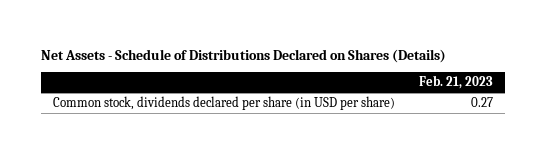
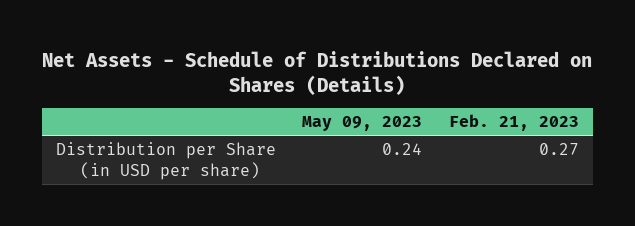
- | Feb. 21, 2023
+ | May 09, 2023 | Feb. 21, 2023
- Common stock, dividends declared per share (in USD per share) | 0.27
+ Distribution per Share (in USD per share) | 0.24 | 0.27

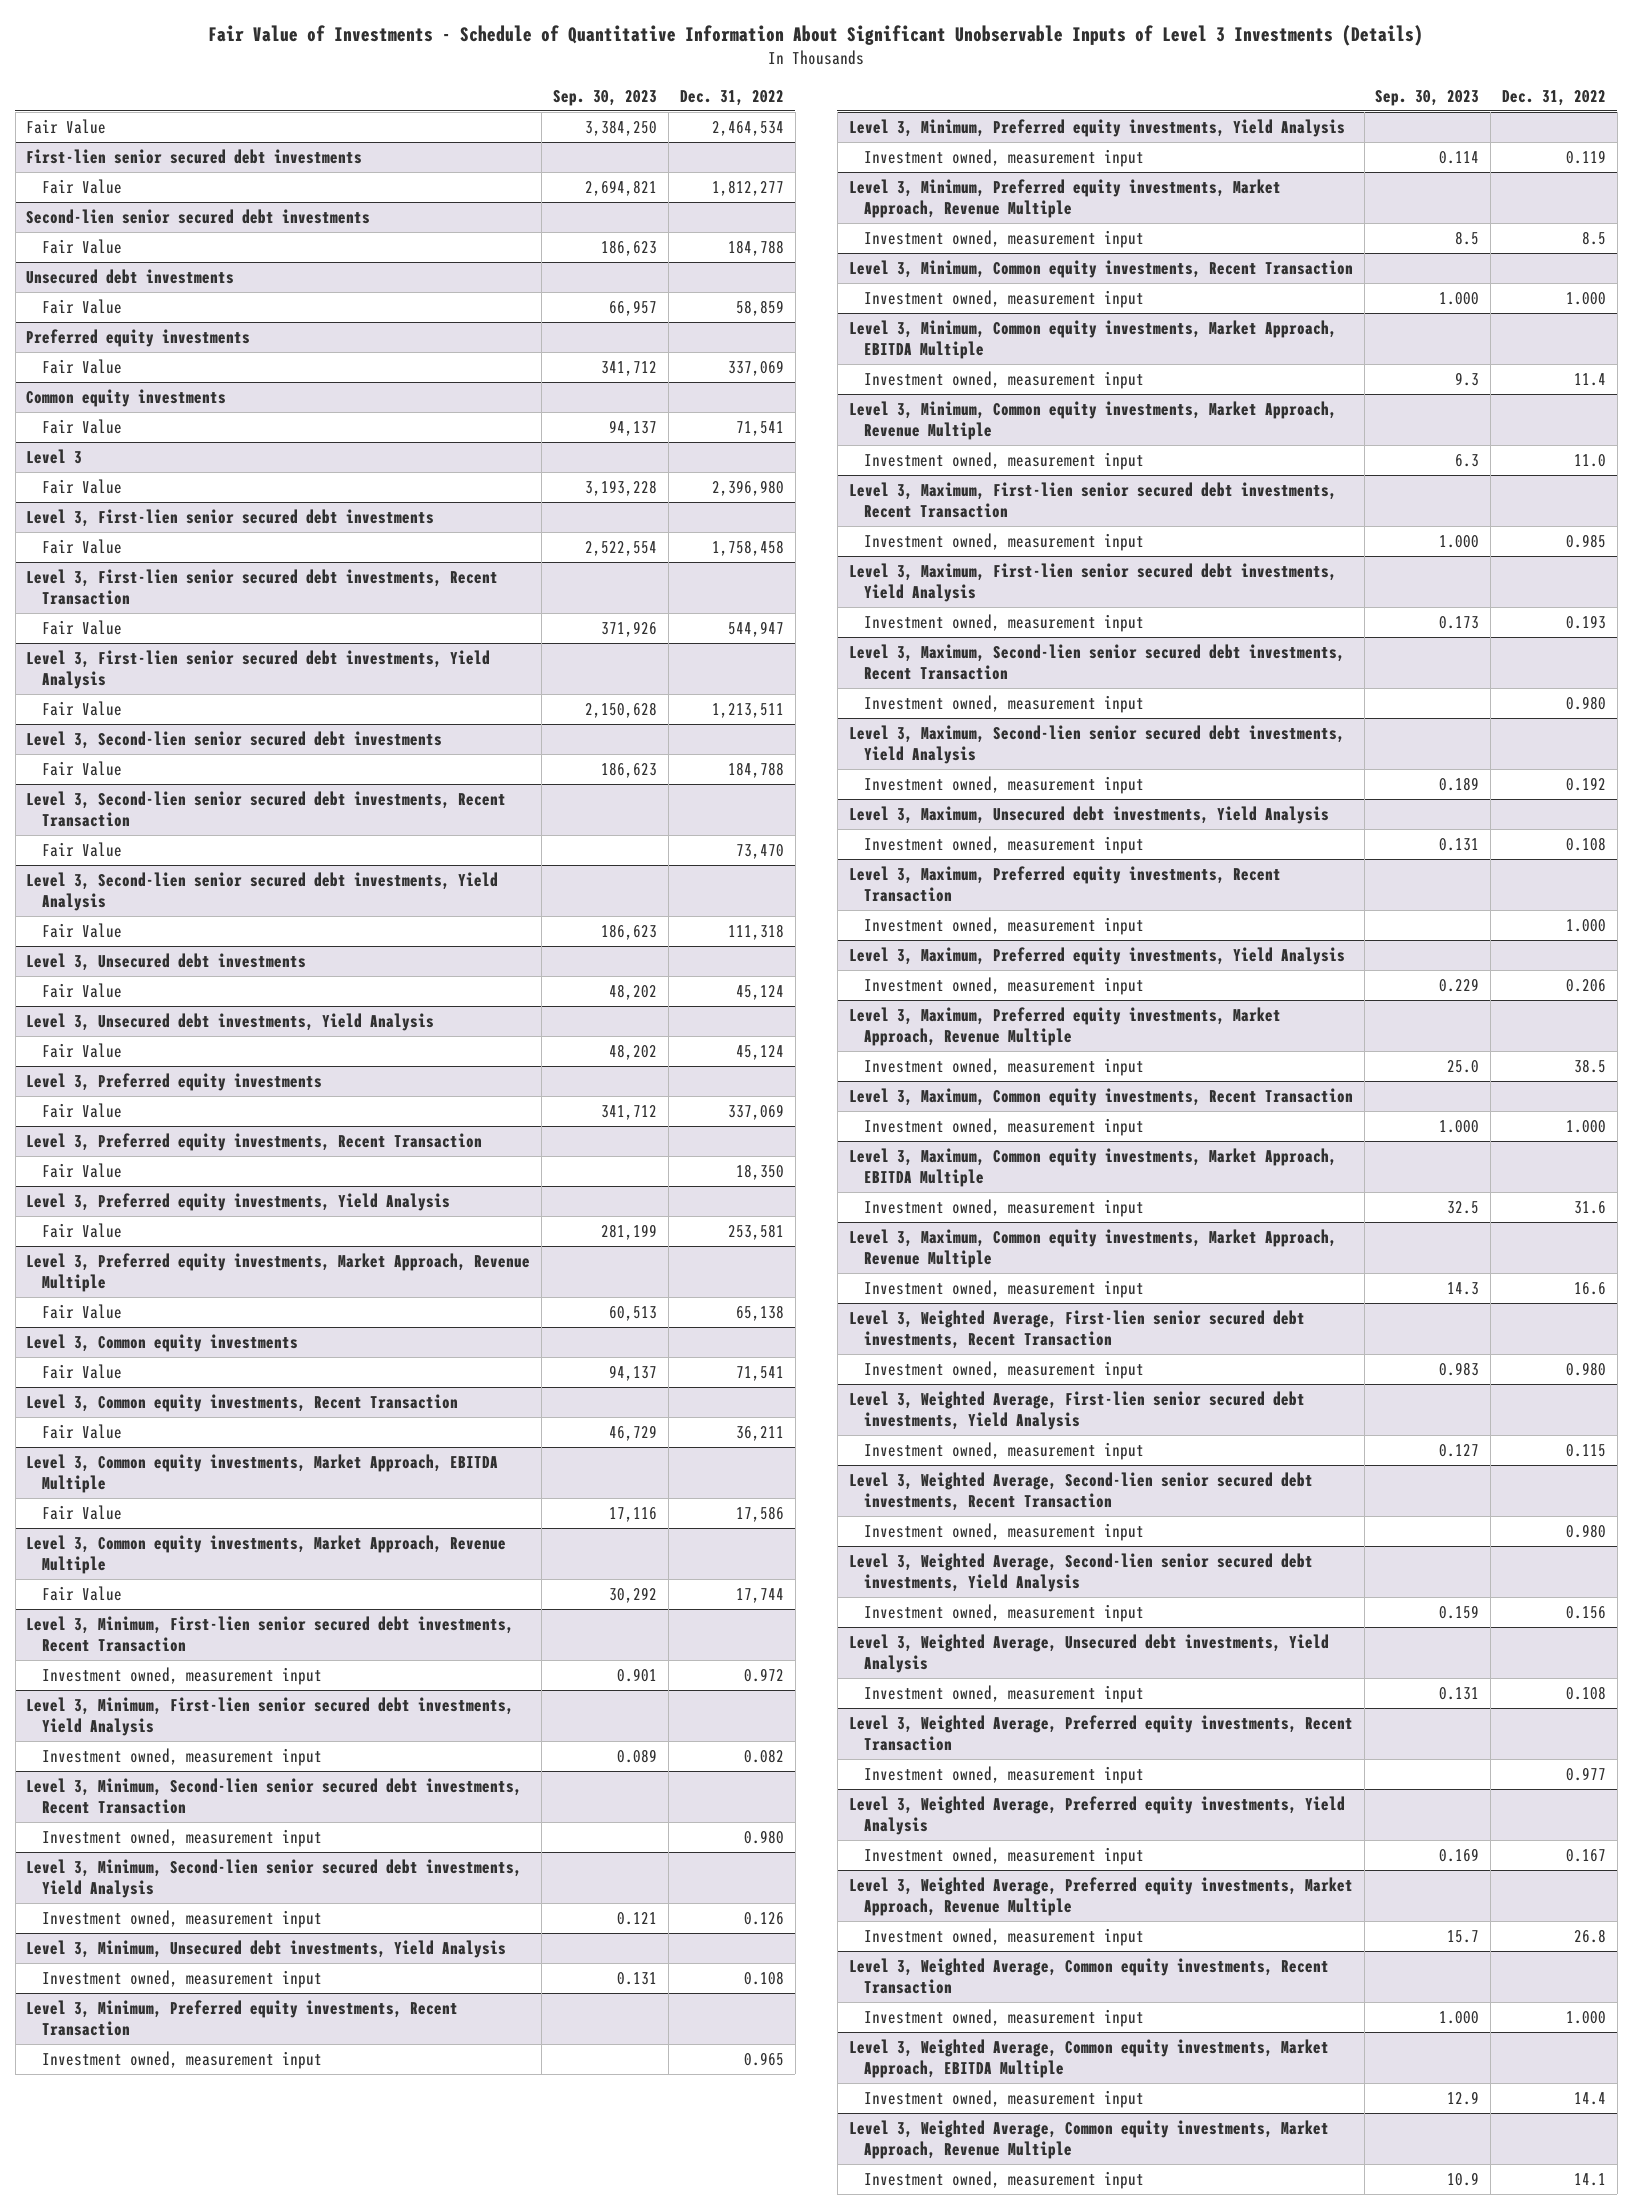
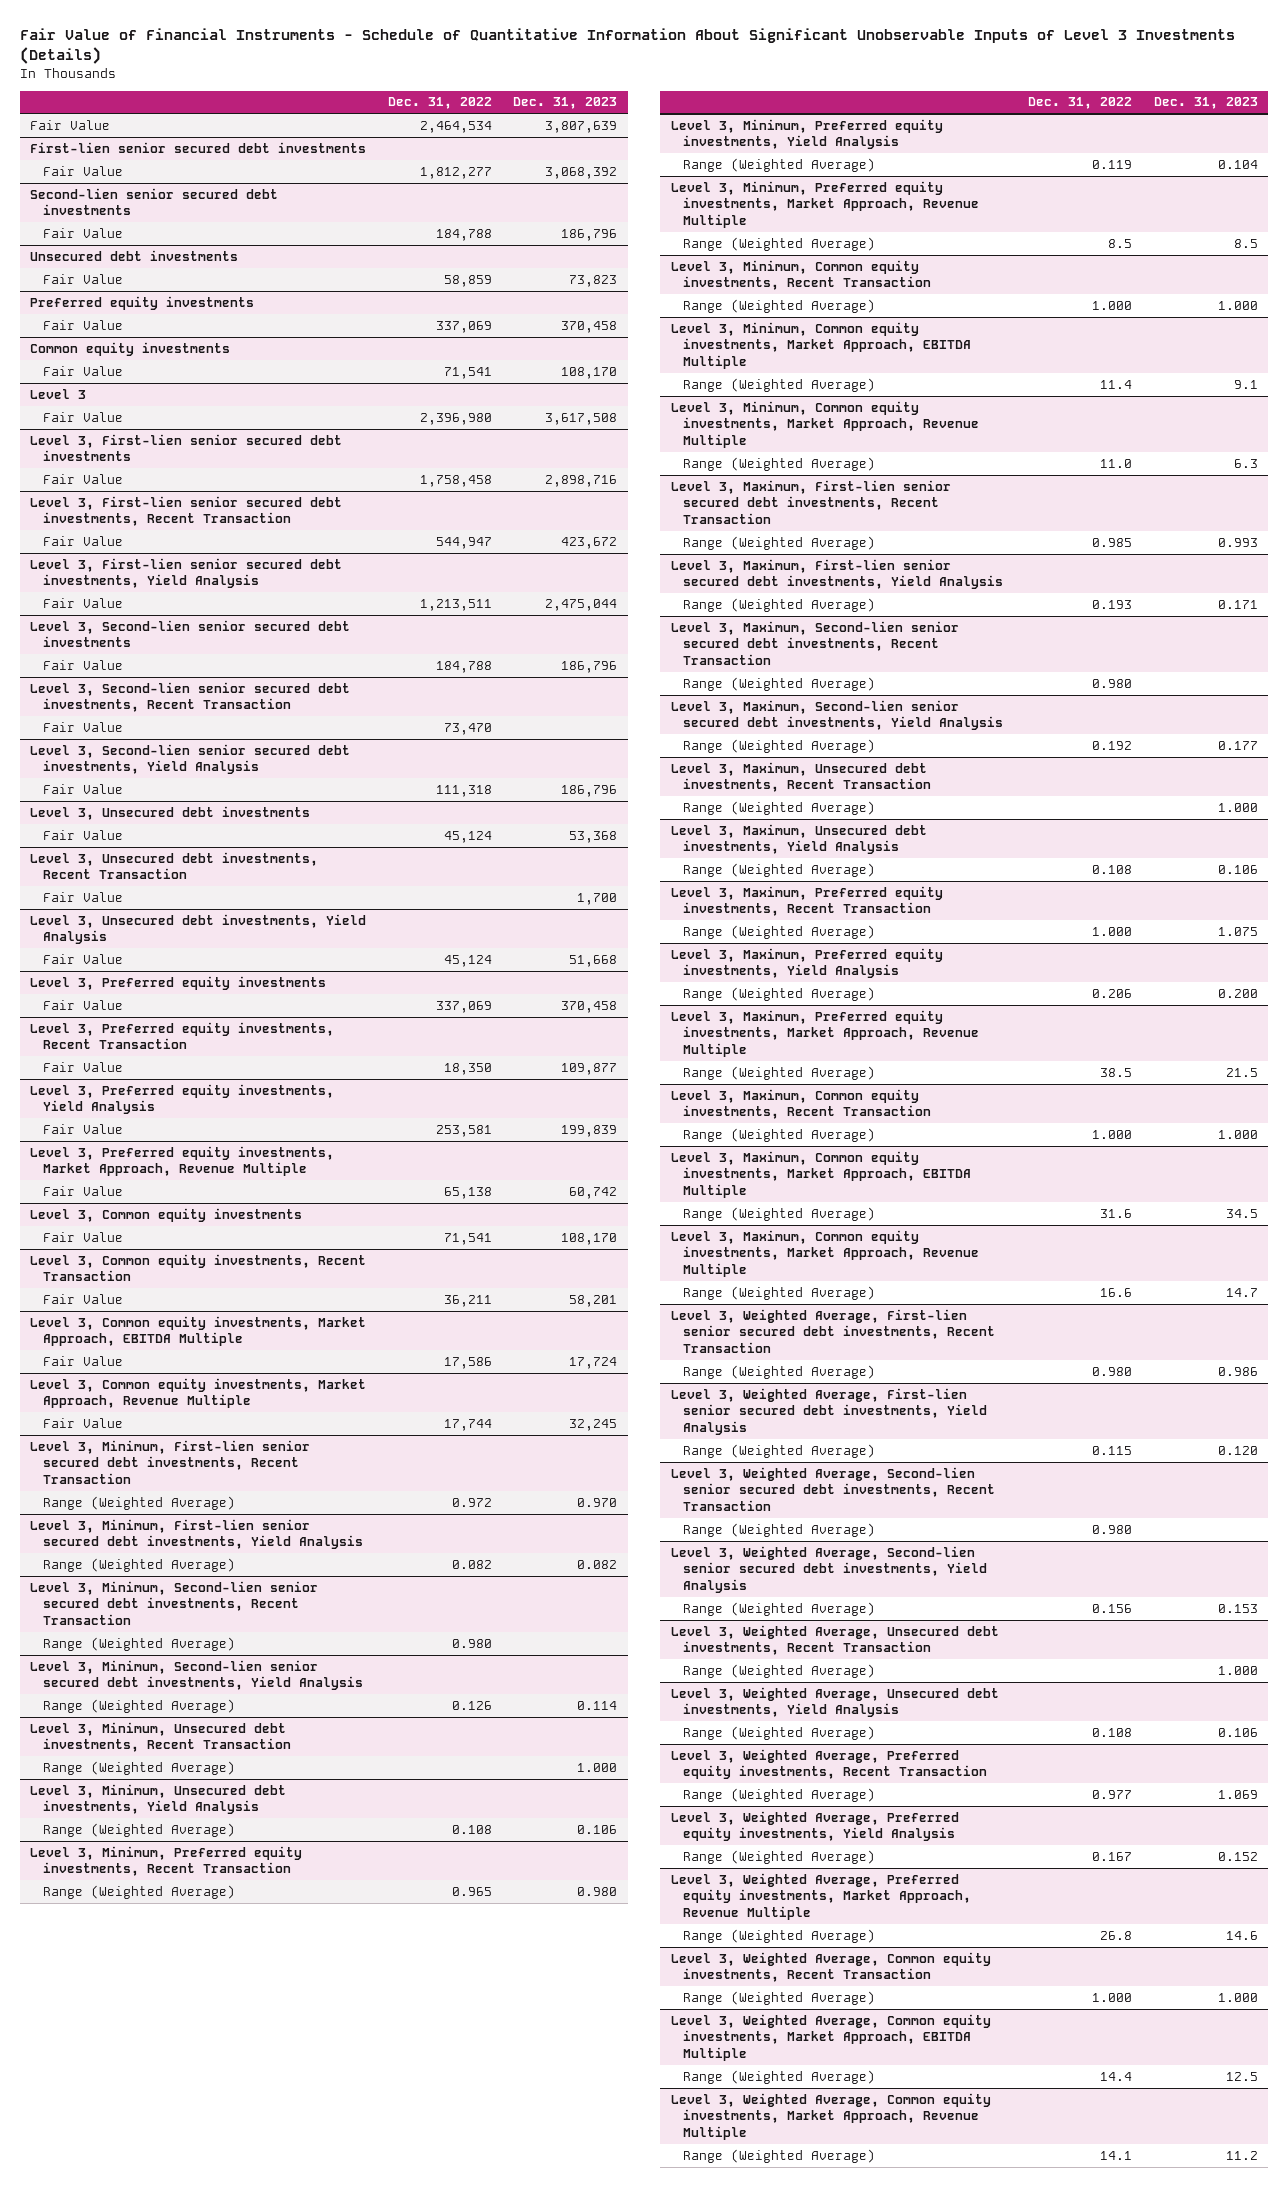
- Fair Value of Investments - Schedule of Quantitative Information About Significant Unobservable Inputs of Level 3 Investments (Details)
+ Fair Value of Financial Instruments - Schedule of Quantitative Information About Significant Unobservable Inputs of Level 3 Investments (Details)
- | Sep. 30, 2023 | Dec. 31, 2022
+ | Dec. 31, 2022 | Dec. 31, 2023
+ Level 3, Unsecured debt investments, Recent Transaction
+ Fair Value | | 1,700
@ Level 3, Minimum, First-lien senior secured debt investments, Recent Transaction
- Investment owned, measurement input | 0.901 | 0.972
+ Range (Weighted Average) | 0.972 | 0.970
@ Level 3, Minimum, First-lien senior secured debt investments, Yield Analysis
- Investment owned, measurement input | 0.089 | 0.082
+ Range (Weighted Average) | 0.082 | 0.082
@ Level 3, Minimum, Second-lien senior secured debt investments, Recent Transaction
- Investment owned, measurement input | | 0.980
+ Range (Weighted Average) | 0.980 |
@ Level 3, Minimum, Second-lien senior secured debt investments, Yield Analysis
- Investment owned, measurement input | 0.121 | 0.126
+ Range (Weighted Average) | 0.126 | 0.114
+ Level 3, Minimum, Unsecured debt investments, Recent Transaction
+ Range (Weighted Average) | | 1.000
@ Level 3, Minimum, Unsecured debt investments, Yield Analysis
- Investment owned, measurement input | 0.131 | 0.108
+ Range (Weighted Average) | 0.108 | 0.106
@ Level 3, Minimum, Preferred equity investments, Recent Transaction
- Investment owned, measurement input | | 0.965
+ Range (Weighted Average) | 0.965 | 0.980
@ Level 3, Minimum, Preferred equity investments, Yield Analysis
- Investment owned, measurement input | 0.114 | 0.119
+ Range (Weighted Average) | 0.119 | 0.104
@ Level 3, Minimum, Preferred equity investments, Market Approach, Revenue Multiple
- Investment owned, measurement input | 8.5 | 8.5
+ Range (Weighted Average) | 8.5 | 8.5
@ Level 3, Minimum, Common equity investments, Recent Transaction
- Investment owned, measurement input | 1.000 | 1.000
+ Range (Weighted Average) | 1.000 | 1.000
@ Level 3, Minimum, Common equity investments, Market Approach, EBITDA Multiple
- Investment owned, measurement input | 9.3 | 11.4
+ Range (Weighted Average) | 11.4 | 9.1
@ Level 3, Minimum, Common equity investments, Market Approach, Revenue Multiple
- Investment owned, measurement input | 6.3 | 11.0
+ Range (Weighted Average) | 11.0 | 6.3
@ Level 3, Maximum, First-lien senior secured debt investments, Recent Transaction
- Investment owned, measurement input | 1.000 | 0.985
+ Range (Weighted Average) | 0.985 | 0.993
@ Level 3, Maximum, First-lien senior secured debt investments, Yield Analysis
- Investment owned, measurement input | 0.173 | 0.193
+ Range (Weighted Average) | 0.193 | 0.171
@ Level 3, Maximum, Second-lien senior secured debt investments, Recent Transaction
- Investment owned, measurement input | | 0.980
+ Range (Weighted Average) | 0.980 |
@ Level 3, Maximum, Second-lien senior secured debt investments, Yield Analysis
- Investment owned, measurement input | 0.189 | 0.192
+ Range (Weighted Average) | 0.192 | 0.177
+ Level 3, Maximum, Unsecured debt investments, Recent Transaction
+ Range (Weighted Average) | | 1.000
@ Level 3, Maximum, Unsecured debt investments, Yield Analysis
- Investment owned, measurement input | 0.131 | 0.108
+ Range (Weighted Average) | 0.108 | 0.106
@ Level 3, Maximum, Preferred equity investments, Recent Transaction
- Investment owned, measurement input | | 1.000
+ Range (Weighted Average) | 1.000 | 1.075
@ Level 3, Maximum, Preferred equity investments, Yield Analysis
- Investment owned, measurement input | 0.229 | 0.206
+ Range (Weighted Average) | 0.206 | 0.200
@ Level 3, Maximum, Preferred equity investments, Market Approach, Revenue Multiple
- Investment owned, measurement input | 25.0 | 38.5
+ Range (Weighted Average) | 38.5 | 21.5
@ Level 3, Maximum, Common equity investments, Recent Transaction
- Investment owned, measurement input | 1.000 | 1.000
+ Range (Weighted Average) | 1.000 | 1.000
@ Level 3, Maximum, Common equity investments, Market Approach, EBITDA Multiple
- Investment owned, measurement input | 32.5 | 31.6
+ Range (Weighted Average) | 31.6 | 34.5
@ Level 3, Maximum, Common equity investments, Market Approach, Revenue Multiple
- Investment owned, measurement input | 14.3 | 16.6
+ Range (Weighted Average) | 16.6 | 14.7
@ Level 3, Weighted Average, First-lien senior secured debt investments, Recent Transaction
- Investment owned, measurement input | 0.983 | 0.980
+ Range (Weighted Average) | 0.980 | 0.986
@ Level 3, Weighted Average, First-lien senior secured debt investments, Yield Analysis
- Investment owned, measurement input | 0.127 | 0.115
+ Range (Weighted Average) | 0.115 | 0.120
@ Level 3, Weighted Average, Second-lien senior secured debt investments, Recent Transaction
- Investment owned, measurement input | | 0.980
+ Range (Weighted Average) | 0.980 |
@ Level 3, Weighted Average, Second-lien senior secured debt investments, Yield Analysis
- Investment owned, measurement input | 0.159 | 0.156
+ Range (Weighted Average) | 0.156 | 0.153
+ Level 3, Weighted Average, Unsecured debt investments, Recent Transaction
+ Range (Weighted Average) | | 1.000
@ Level 3, Weighted Average, Unsecured debt investments, Yield Analysis
- Investment owned, measurement input | 0.131 | 0.108
+ Range (Weighted Average) | 0.108 | 0.106
@ Level 3, Weighted Average, Preferred equity investments, Recent Transaction
- Investment owned, measurement input | | 0.977
+ Range (Weighted Average) | 0.977 | 1.069
@ Level 3, Weighted Average, Preferred equity investments, Yield Analysis
- Investment owned, measurement input | 0.169 | 0.167
+ Range (Weighted Average) | 0.167 | 0.152
@ Level 3, Weighted Average, Preferred equity investments, Market Approach, Revenue Multiple
- Investment owned, measurement input | 15.7 | 26.8
+ Range (Weighted Average) | 26.8 | 14.6
@ Level 3, Weighted Average, Common equity investments, Recent Transaction
- Investment owned, measurement input | 1.000 | 1.000
+ Range (Weighted Average) | 1.000 | 1.000
@ Level 3, Weighted Average, Common equity investments, Market Approach, EBITDA Multiple
- Investment owned, measurement input | 12.9 | 14.4
+ Range (Weighted Average) | 14.4 | 12.5
@ Level 3, Weighted Average, Common equity investments, Market Approach, Revenue Multiple
- Investment owned, measurement input | 10.9 | 14.1
+ Range (Weighted Average) | 14.1 | 11.2

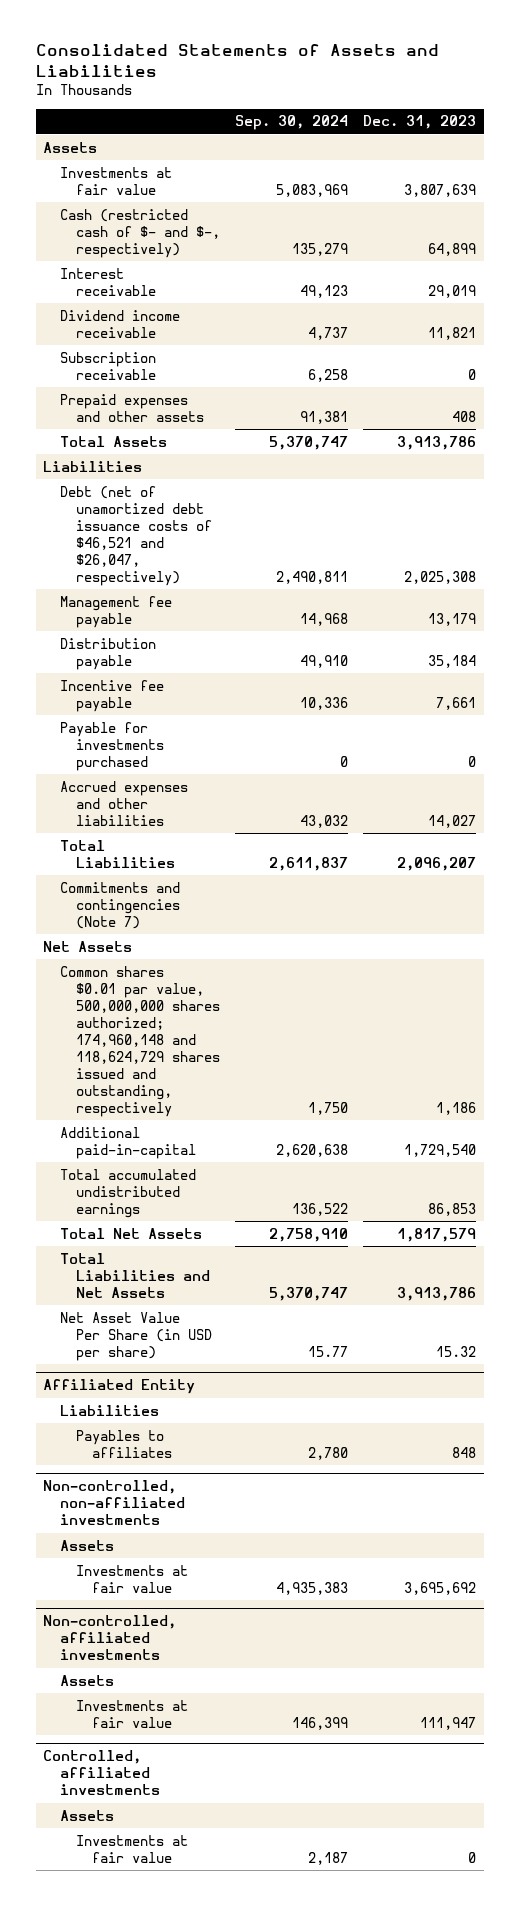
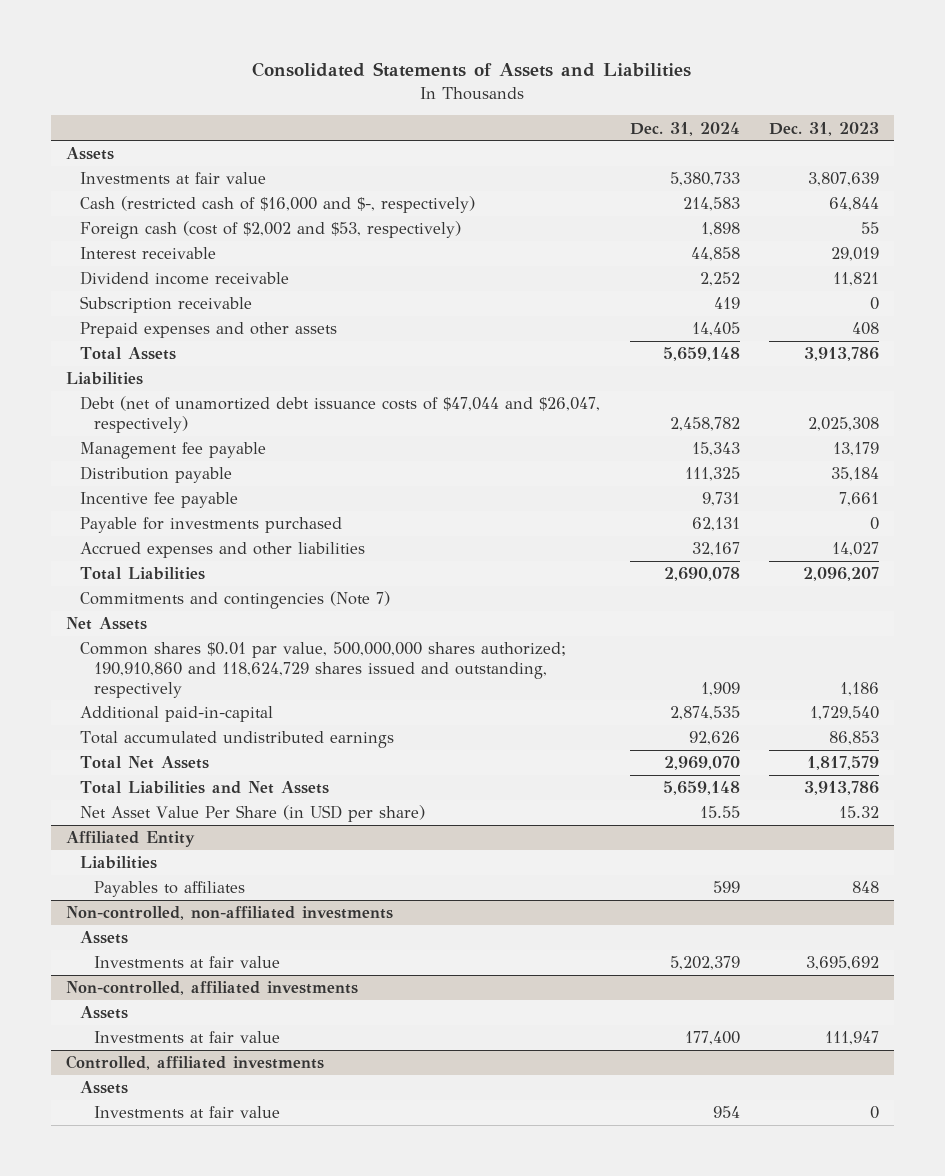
- | Sep. 30, 2024 | Dec. 31, 2023
+ | Dec. 31, 2024 | Dec. 31, 2023
- Cash (restricted cash of $- and $-, respectively) | 135,279 | 64,899
+ Cash (restricted cash of $16,000 and $-, respectively) | 214,583 | 64,844
+ Foreign cash (cost of $2,002 and $53, respectively) | 1,898 | 55
- Debt (net of unamortized debt issuance costs of $46,521 and $26,047, respectively) | 2,490,811 | 2,025,308
+ Debt (net of unamortized debt issuance costs of $47,044 and $26,047, respectively) | 2,458,782 | 2,025,308
- Common shares $0.01 par value, 500,000,000 shares authorized; 174,960,148 and 118,624,729 shares issued and outstanding, respectively | 1,750 | 1,186
+ Common shares $0.01 par value, 500,000,000 shares authorized; 190,910,860 and 118,624,729 shares issued and outstanding, respectively | 1,909 | 1,186

